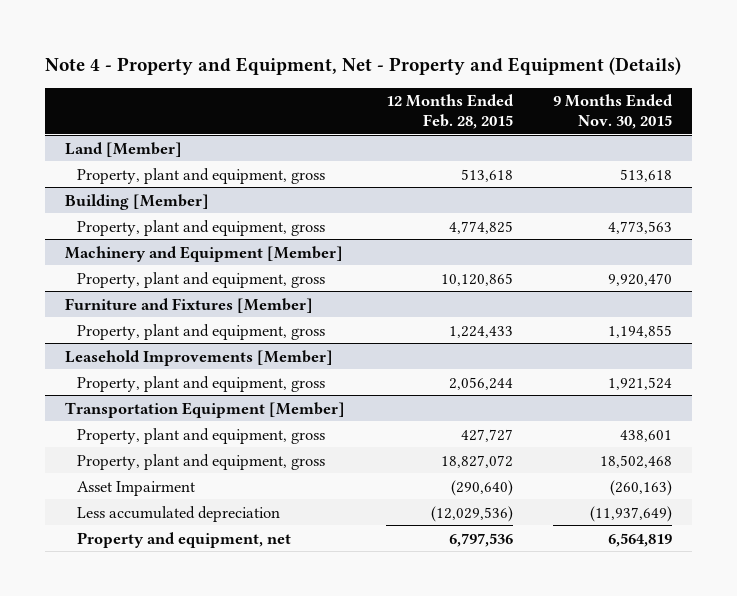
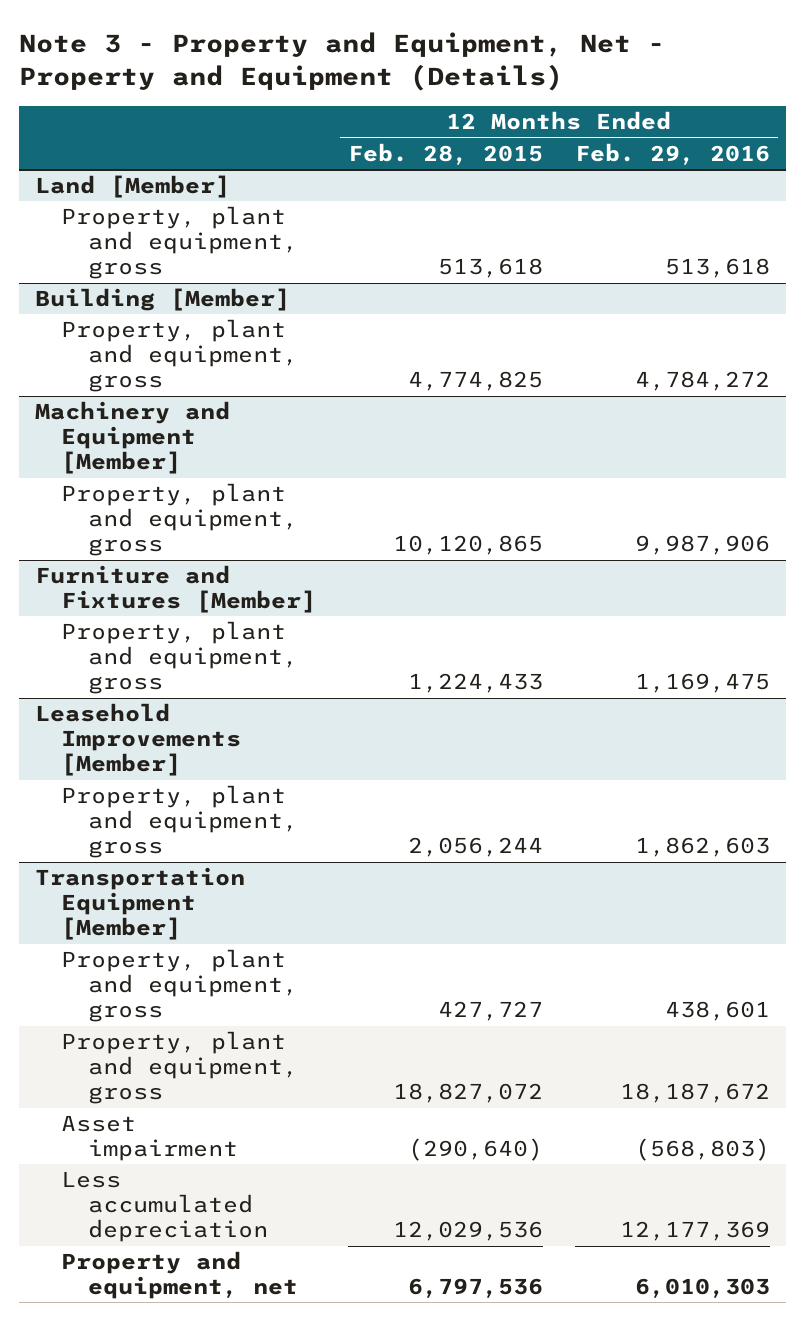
- Note 4 - Property and Equipment, Net - Property and Equipment (Details)
+ Note 3 - Property and Equipment, Net - Property and Equipment (Details)
- | 12 Months Ended Feb. 28, 2015 | 9 Months Ended Nov. 30, 2015
+ | 12 Months Ended Feb. 28, 2015 | 12 Months Ended Feb. 29, 2016
@ Transportation Equipment [Member]
- Asset Impairment | (290,640) | (260,163)
- Less accumulated depreciation | (12,029,536) | (11,937,649)
+ Asset impairment | (290,640) | (568,803)
+ Less accumulated depreciation | 12,029,536 | 12,177,369

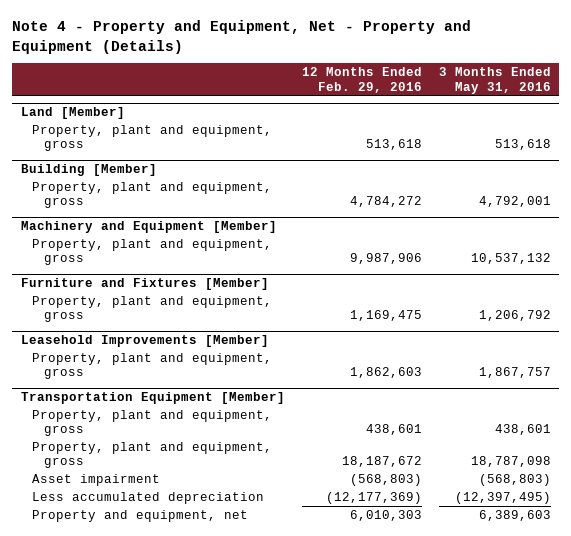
- Note 3 - Property and Equipment, Net - Property and Equipment (Details)
+ Note 4 - Property and Equipment, Net - Property and Equipment (Details)
- | 12 Months Ended Feb. 28, 2015 | 12 Months Ended Feb. 29, 2016
+ | 12 Months Ended Feb. 29, 2016 | 3 Months Ended May 31, 2016
@ Transportation Equipment [Member]
- Less accumulated depreciation | 12,029,536 | 12,177,369
+ Less accumulated depreciation | (12,177,369) | (12,397,495)

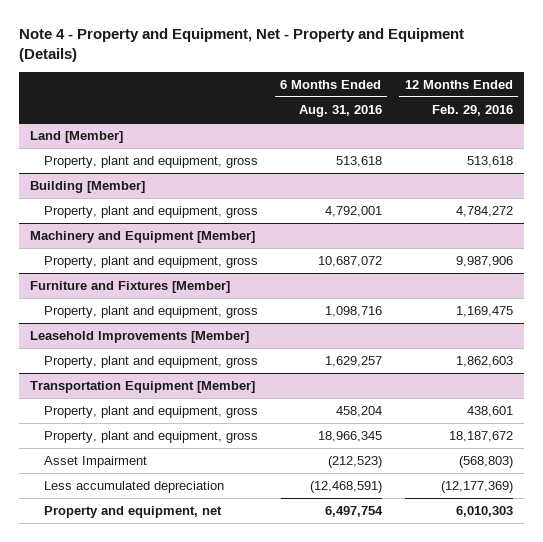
- | 12 Months Ended Feb. 29, 2016 | 3 Months Ended May 31, 2016
+ | 6 Months Ended Aug. 31, 2016 | 12 Months Ended Feb. 29, 2016
@ Transportation Equipment [Member]
- Asset impairment | (568,803) | (568,803)
+ Asset Impairment | (212,523) | (568,803)

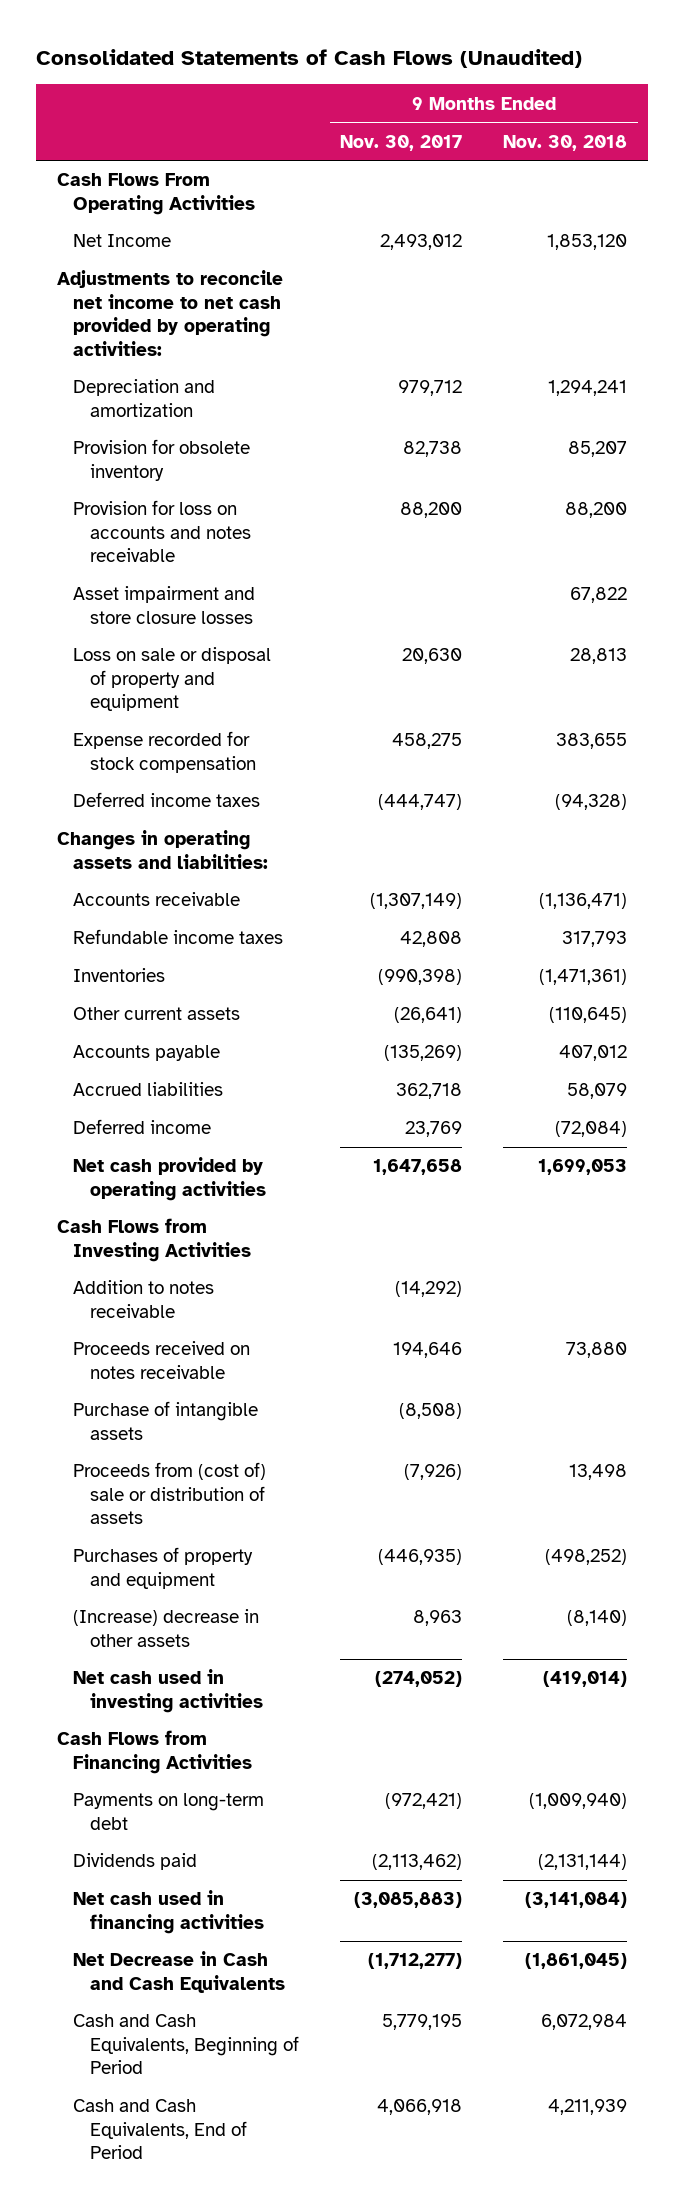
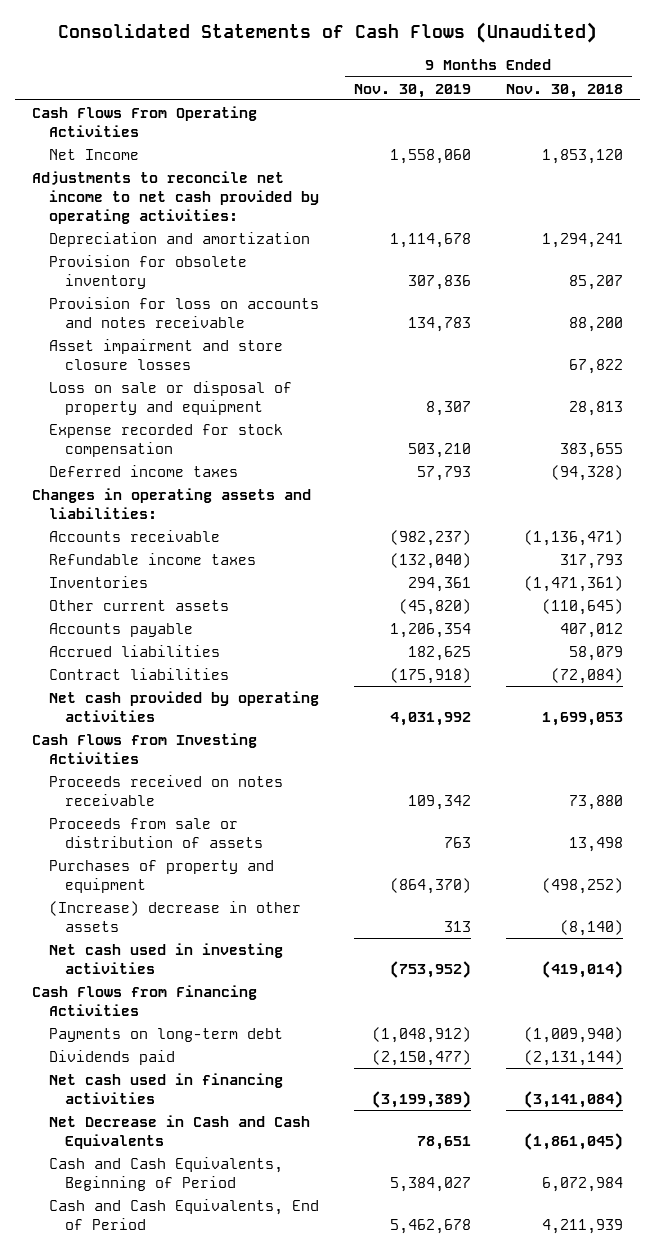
- | 9 Months Ended Nov. 30, 2017 | 9 Months Ended Nov. 30, 2018
+ | 9 Months Ended Nov. 30, 2019 | 9 Months Ended Nov. 30, 2018
- Deferred income | 23,769 | (72,084)
+ Contract liabilities | (175,918) | (72,084)
- Addition to notes receivable | (14,292) |
- Purchase of intangible assets | (8,508) |
- Proceeds from (cost of) sale or distribution of assets | (7,926) | 13,498
+ Proceeds from sale or distribution of assets | 763 | 13,498

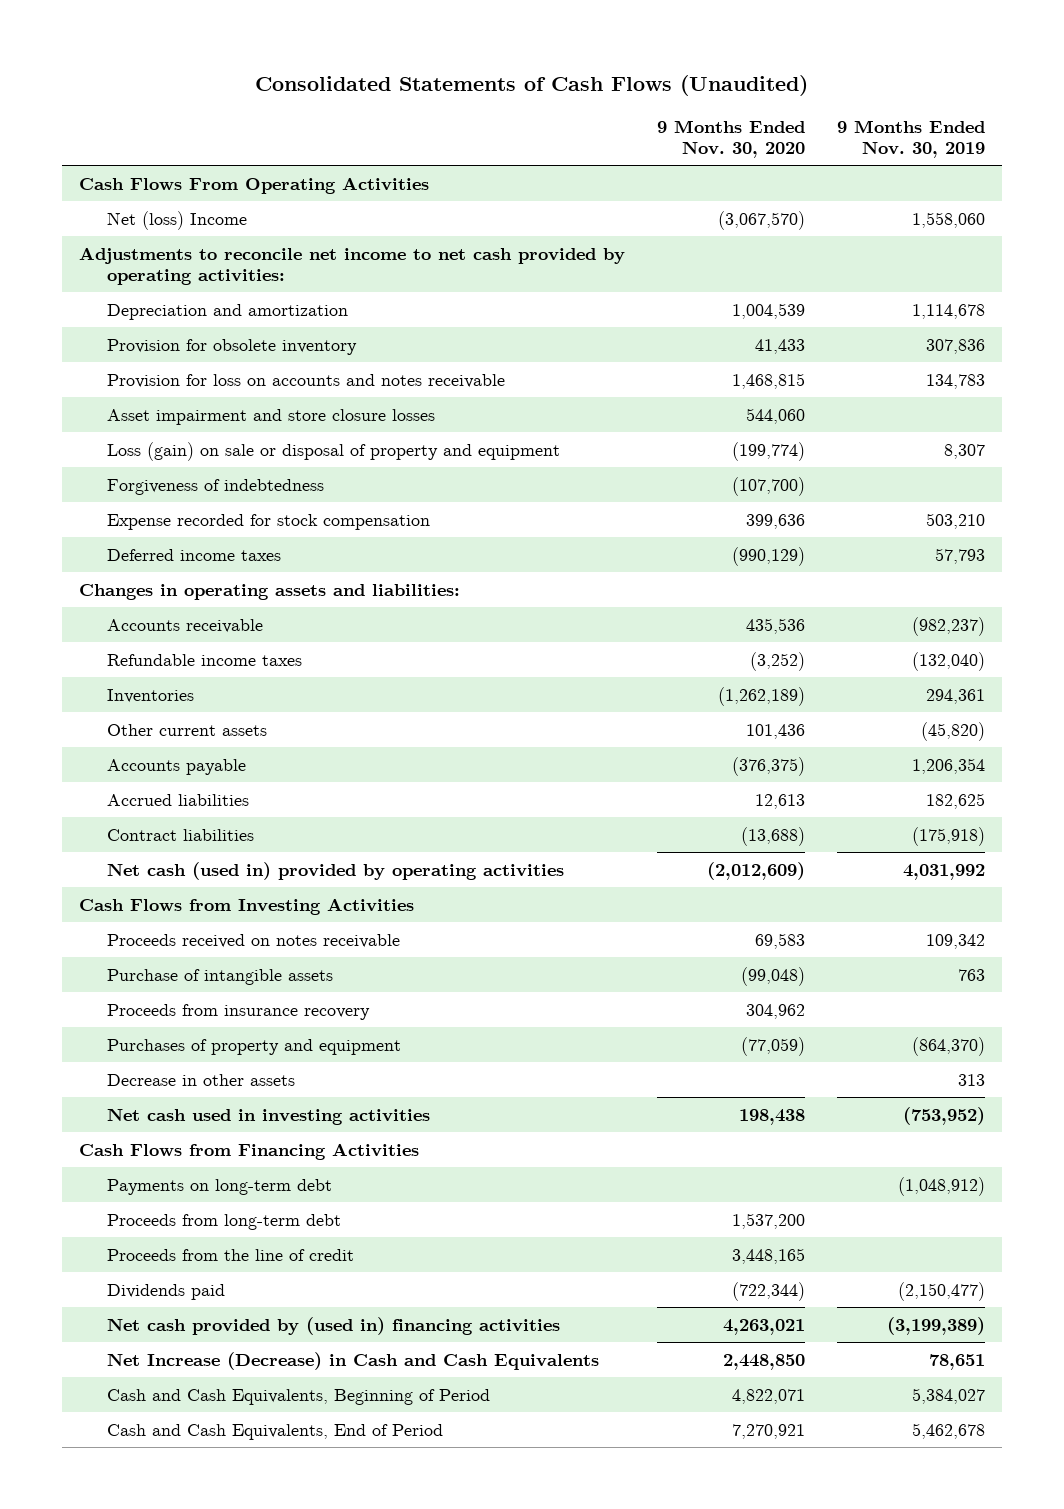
- | 9 Months Ended Nov. 30, 2019 | 9 Months Ended Nov. 30, 2018
+ | 9 Months Ended Nov. 30, 2020 | 9 Months Ended Nov. 30, 2019
- Net Income | 1,558,060 | 1,853,120
+ Net (loss) Income | (3,067,570) | 1,558,060
- Loss on sale or disposal of property and equipment | 8,307 | 28,813
+ Loss (gain) on sale or disposal of property and equipment | (199,774) | 8,307
+ Forgiveness of indebtedness | (107,700) |
- Net cash provided by operating activities | 4,031,992 | 1,699,053
+ Net cash (used in) provided by operating activities | (2,012,609) | 4,031,992
- Proceeds from sale or distribution of assets | 763 | 13,498
+ Purchase of intangible assets | (99,048) | 763
+ Proceeds from insurance recovery | 304,962 |
- (Increase) decrease in other assets | 313 | (8,140)
+ Decrease in other assets | | 313
+ Proceeds from long-term debt | 1,537,200 |
+ Proceeds from the line of credit | 3,448,165 |
- Net cash used in financing activities | (3,199,389) | (3,141,084)
- Net Decrease in Cash and Cash Equivalents | 78,651 | (1,861,045)
+ Net cash provided by (used in) financing activities | 4,263,021 | (3,199,389)
+ Net Increase (Decrease) in Cash and Cash Equivalents | 2,448,850 | 78,651

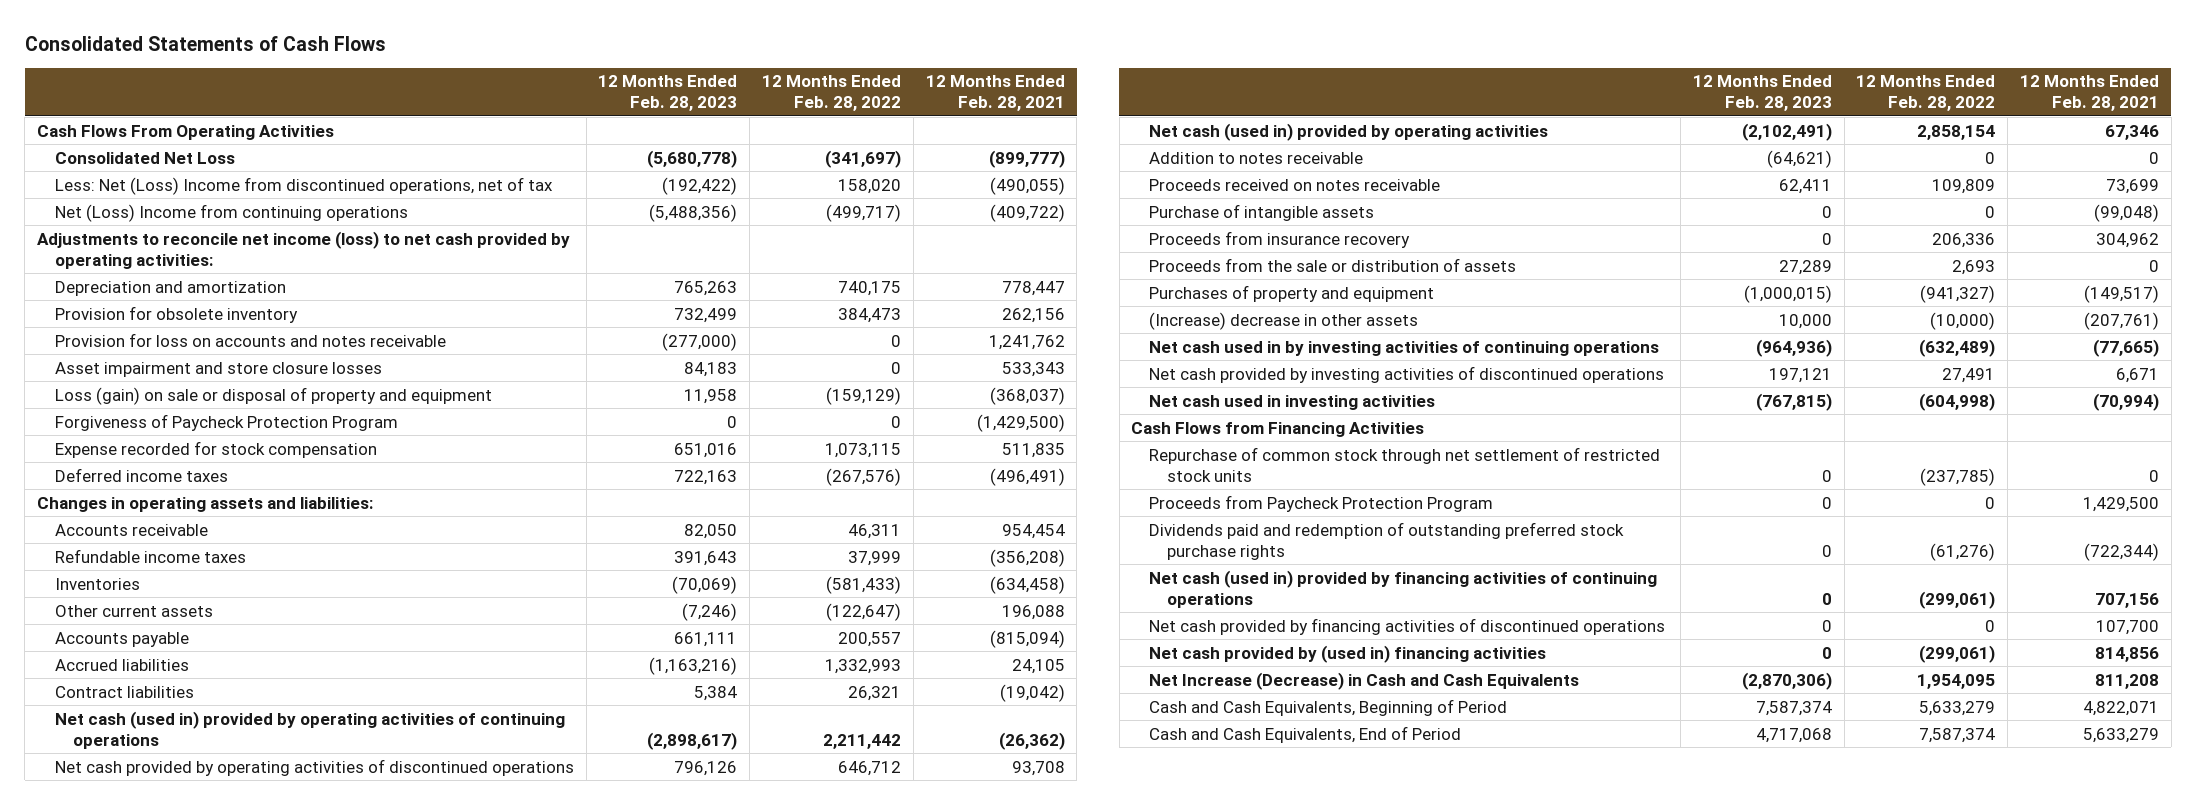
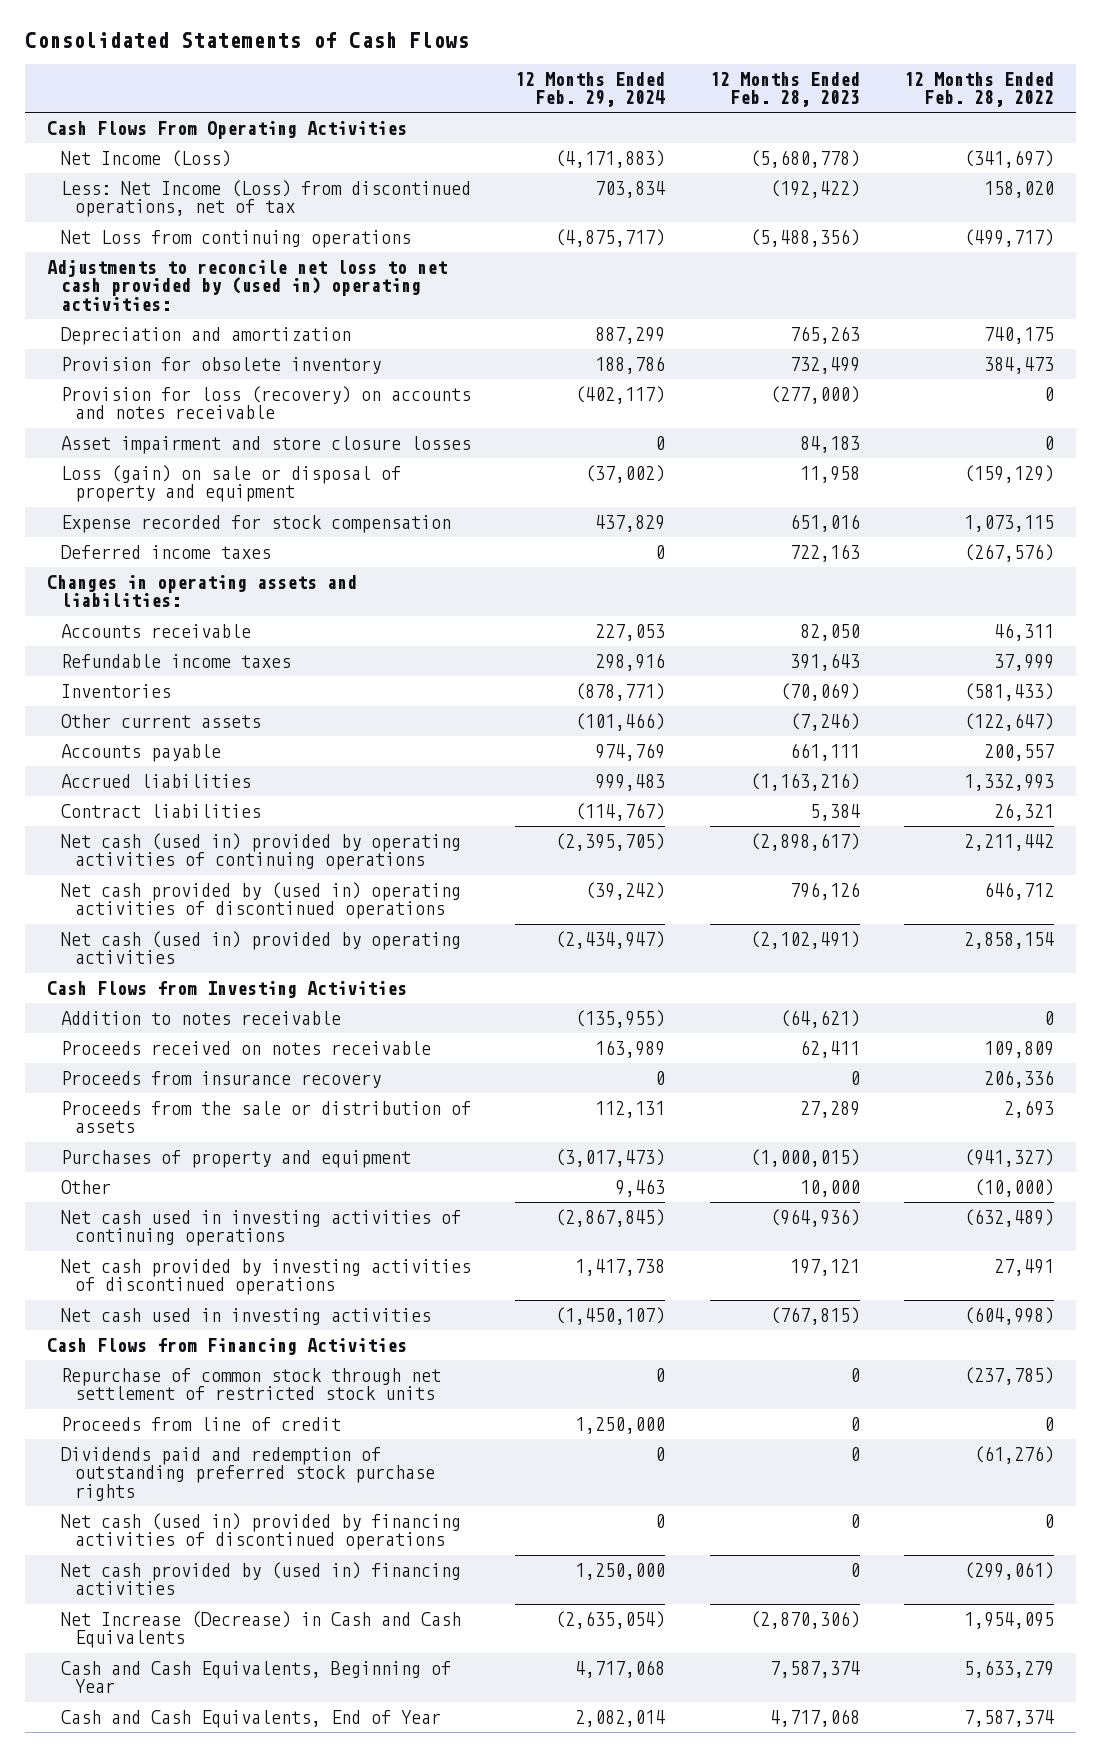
- | 12 Months Ended Feb. 28, 2023 | 12 Months Ended Feb. 28, 2022 | 12 Months Ended Feb. 28, 2021
+ | 12 Months Ended Feb. 29, 2024 | 12 Months Ended Feb. 28, 2023 | 12 Months Ended Feb. 28, 2022
- Consolidated Net Loss | (5,680,778) | (341,697) | (899,777)
- Less: Net (Loss) Income from discontinued operations, net of tax | (192,422) | 158,020 | (490,055)
- Net (Loss) Income from continuing operations | (5,488,356) | (499,717) | (409,722)
- Adjustments to reconcile net income (loss) to net cash provided by operating activities:
+ Net Income (Loss) | (4,171,883) | (5,680,778) | (341,697)
+ Less: Net Income (Loss) from discontinued operations, net of tax | 703,834 | (192,422) | 158,020
+ Net Loss from continuing operations | (4,875,717) | (5,488,356) | (499,717)
+ Adjustments to reconcile net loss to net cash provided by (used in) operating activities:
- Provision for loss on accounts and notes receivable | (277,000) | 0 | 1,241,762
+ Provision for loss (recovery) on accounts and notes receivable | (402,117) | (277,000) | 0
- Forgiveness of Paycheck Protection Program | 0 | 0 | (1,429,500)
- Net cash provided by operating activities of discontinued operations | 796,126 | 646,712 | 93,708
+ Net cash provided by (used in) operating activities of discontinued operations | (39,242) | 796,126 | 646,712
+ Cash Flows from Investing Activities
- Purchase of intangible assets | 0 | 0 | (99,048)
- (Increase) decrease in other assets | 10,000 | (10,000) | (207,761)
- Net cash used in by investing activities of continuing operations | (964,936) | (632,489) | (77,665)
+ Other | 9,463 | 10,000 | (10,000)
+ Net cash used in investing activities of continuing operations | (2,867,845) | (964,936) | (632,489)
- Proceeds from Paycheck Protection Program | 0 | 0 | 1,429,500
+ Proceeds from line of credit | 1,250,000 | 0 | 0
- Net cash (used in) provided by financing activities of continuing operations | 0 | (299,061) | 707,156
- Net cash provided by financing activities of discontinued operations | 0 | 0 | 107,700
+ Net cash (used in) provided by financing activities of discontinued operations | 0 | 0 | 0
- Cash and Cash Equivalents, Beginning of Period | 7,587,374 | 5,633,279 | 4,822,071
- Cash and Cash Equivalents, End of Period | 4,717,068 | 7,587,374 | 5,633,279
+ Cash and Cash Equivalents, Beginning of Year | 4,717,068 | 7,587,374 | 5,633,279
+ Cash and Cash Equivalents, End of Year | 2,082,014 | 4,717,068 | 7,587,374

